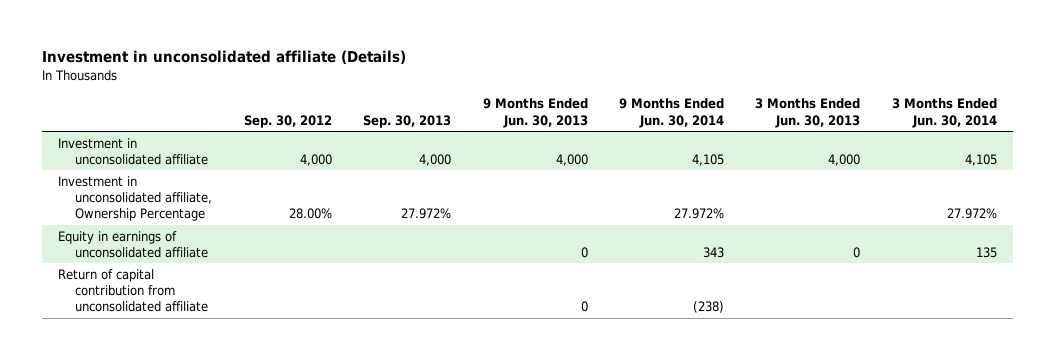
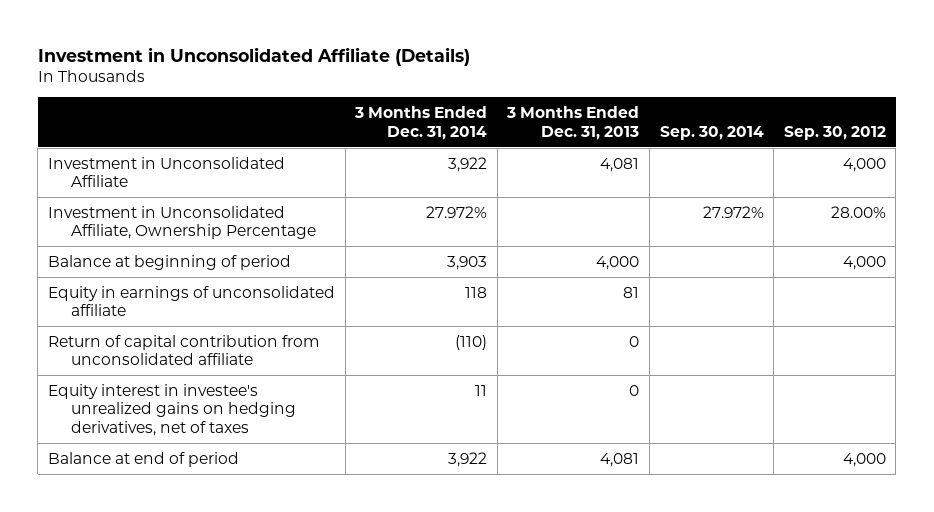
- Investment in unconsolidated affiliate (Details)
+ Investment in Unconsolidated Affiliate (Details)
- | Sep. 30, 2012 | Sep. 30, 2013 | 9 Months Ended Jun. 30, 2013 | 9 Months Ended Jun. 30, 2014 | 3 Months Ended Jun. 30, 2013 | 3 Months Ended Jun. 30, 2014
+ | 3 Months Ended Dec. 31, 2014 | 3 Months Ended Dec. 31, 2013 | Sep. 30, 2014 | Sep. 30, 2012
- Investment in unconsolidated affiliate | 4,000 | 4,000 | 4,000 | 4,105 | 4,000 | 4,105
- Investment in unconsolidated affiliate, Ownership Percentage | 28.00% | 27.972% | | 27.972% | | 27.972%
+ Investment in Unconsolidated Affiliate | 3,922 | 4,081 | | 4,000
+ Investment in Unconsolidated Affiliate, Ownership Percentage | 27.972% | | 27.972% | 28.00%
+ Balance at beginning of period | 3,903 | 4,000 | | 4,000
+ Equity interest in investee's unrealized gains on hedging derivatives, net of taxes | 11 | 0 | |
+ Balance at end of period | 3,922 | 4,081 | | 4,000

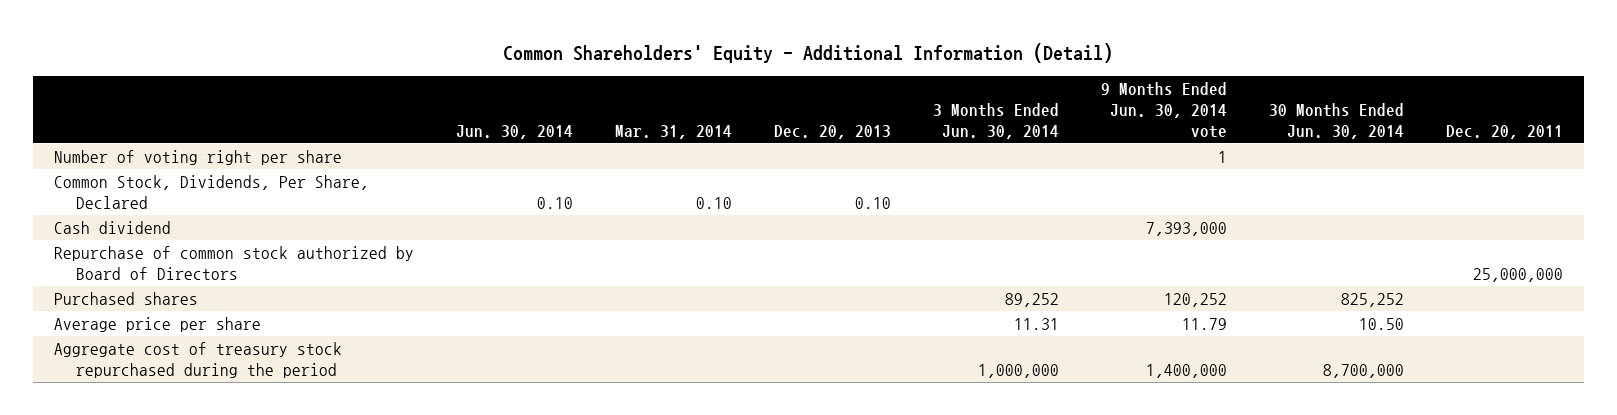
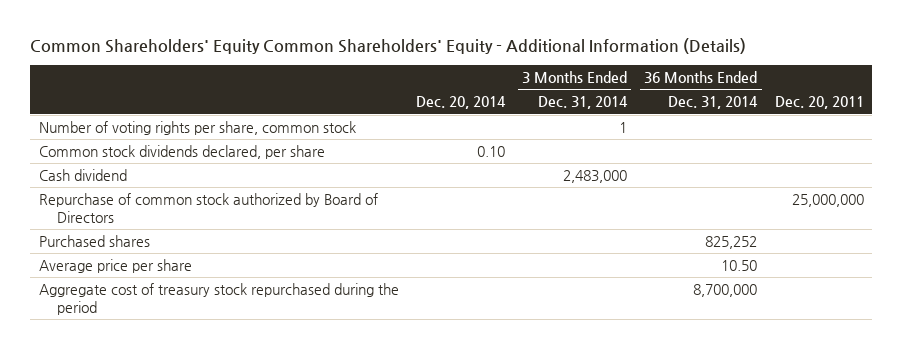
- Common Shareholders' Equity - Additional Information (Detail)
+ Common Shareholders' Equity Common Shareholders' Equity - Additional Information (Details)
- | Jun. 30, 2014 | Mar. 31, 2014 | Dec. 20, 2013 | 3 Months Ended Jun. 30, 2014 | 9 Months Ended Jun. 30, 2014 vote | 30 Months Ended Jun. 30, 2014 | Dec. 20, 2011
+ | Dec. 20, 2014 | 3 Months Ended Dec. 31, 2014 | 36 Months Ended Dec. 31, 2014 | Dec. 20, 2011
- Number of voting right per share | | | | | 1 | |
- Common Stock, Dividends, Per Share, Declared | 0.10 | 0.10 | 0.10 | | | |
+ Number of voting rights per share, common stock | | 1 | |
+ Common stock dividends declared, per share | 0.10 | | |

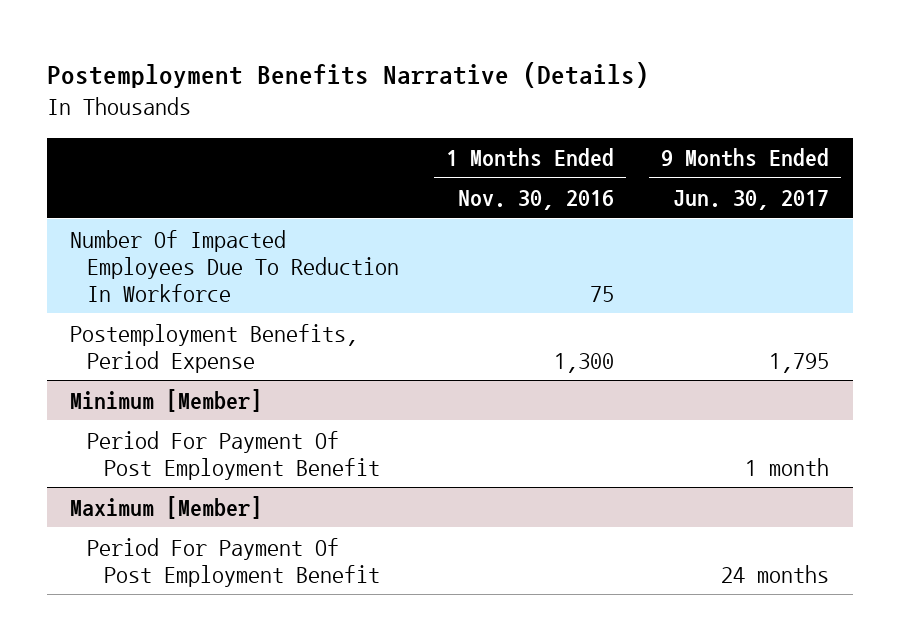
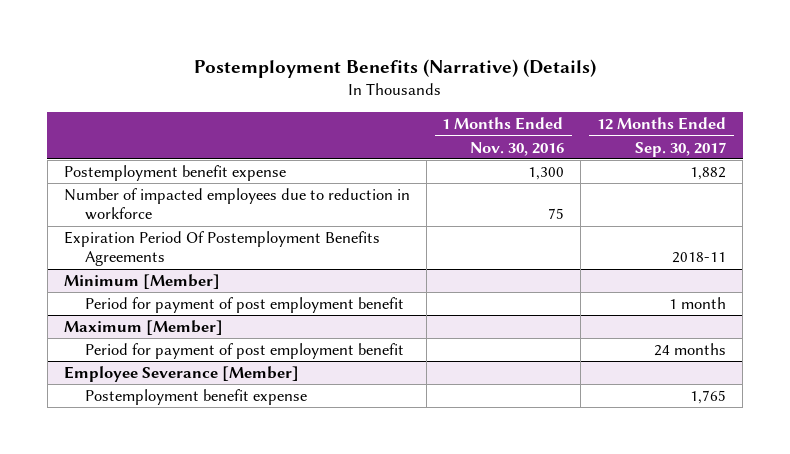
- Postemployment Benefits Narrative (Details)
+ Postemployment Benefits (Narrative) (Details)
- | 1 Months Ended Nov. 30, 2016 | 9 Months Ended Jun. 30, 2017
+ | 1 Months Ended Nov. 30, 2016 | 12 Months Ended Sep. 30, 2017
- Number Of Impacted Employees Due To Reduction In Workforce | 75 |
- Postemployment Benefits, Period Expense | 1,300 | 1,795
+ Postemployment benefit expense | 1,300 | 1,882
+ Number of impacted employees due to reduction in workforce | 75 |
+ Expiration Period Of Postemployment Benefits Agreements | | 2018-11
@ Minimum [Member]
- Period For Payment Of Post Employment Benefit | | 1 month
+ Period for payment of post employment benefit | | 1 month
@ Maximum [Member]
- Period For Payment Of Post Employment Benefit | | 24 months
+ Period for payment of post employment benefit | | 24 months
+ Employee Severance [Member]
+ Postemployment benefit expense | | 1,765

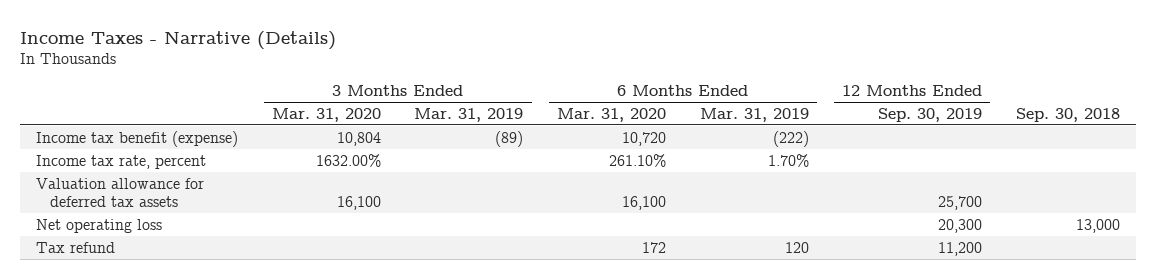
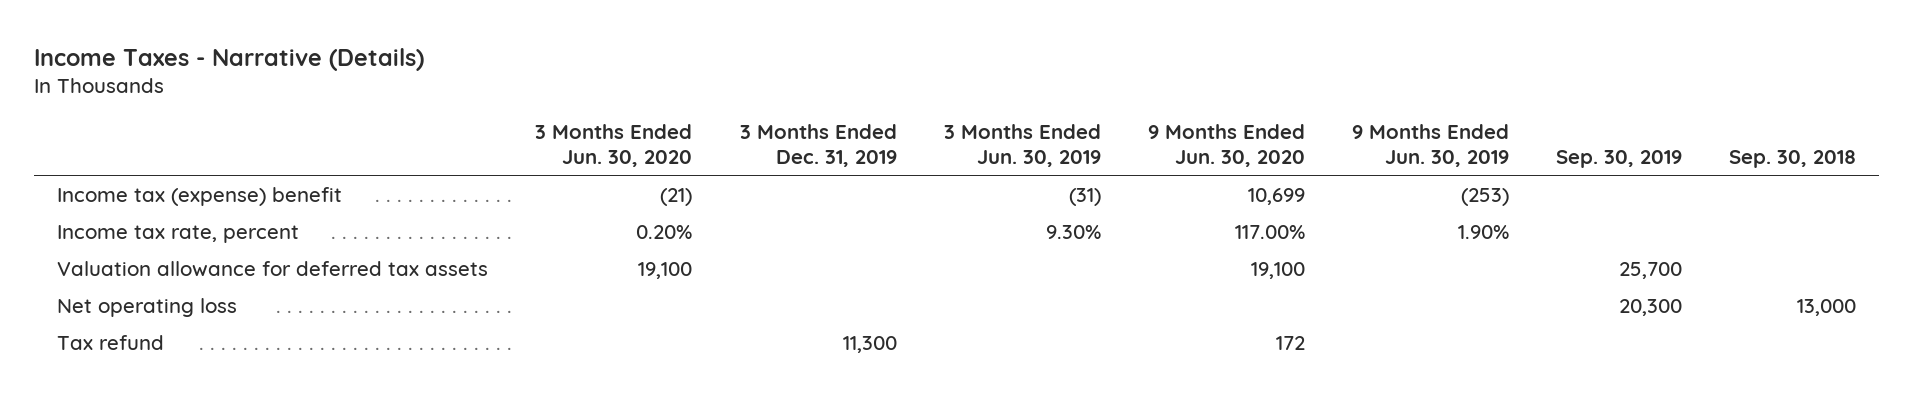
- | 3 Months Ended Mar. 31, 2020 | 3 Months Ended Mar. 31, 2019 | 6 Months Ended Mar. 31, 2020 | 6 Months Ended Mar. 31, 2019 | 12 Months Ended Sep. 30, 2019 | Sep. 30, 2018
+ | 3 Months Ended Jun. 30, 2020 | 3 Months Ended Dec. 31, 2019 | 3 Months Ended Jun. 30, 2019 | 9 Months Ended Jun. 30, 2020 | 9 Months Ended Jun. 30, 2019 | Sep. 30, 2019 | Sep. 30, 2018
- Income tax benefit (expense) | 10,804 | (89) | 10,720 | (222) | |
+ Income tax (expense) benefit | (21) | | (31) | 10,699 | (253) | |

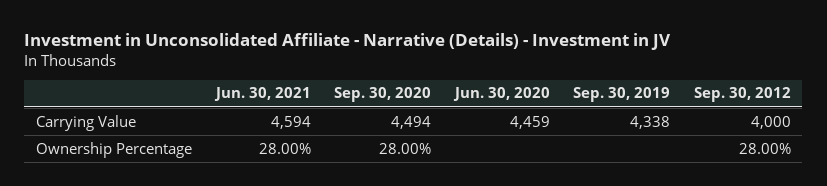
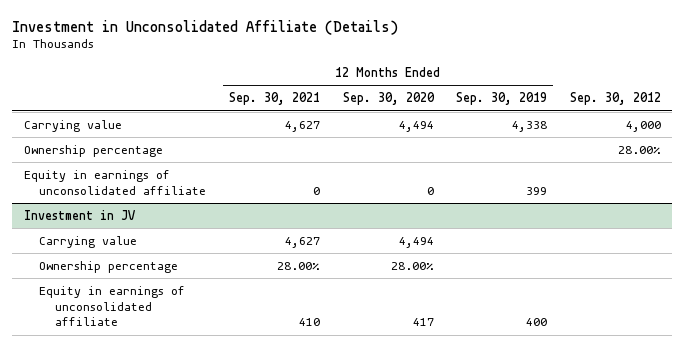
- Investment in Unconsolidated Affiliate - Narrative (Details) - Investment in JV
+ Investment in Unconsolidated Affiliate (Details)
- | Jun. 30, 2021 | Sep. 30, 2020 | Jun. 30, 2020 | Sep. 30, 2019 | Sep. 30, 2012
+ | 12 Months Ended Sep. 30, 2021 | 12 Months Ended Sep. 30, 2020 | 12 Months Ended Sep. 30, 2019 | Sep. 30, 2012
- Carrying Value | 4,594 | 4,494 | 4,459 | 4,338 | 4,000
- Ownership Percentage | 28.00% | 28.00% | | | 28.00%
+ Carrying value | 4,627 | 4,494 | 4,338 | 4,000
+ Ownership percentage | | | | 28.00%
+ Equity in earnings of unconsolidated affiliate | 0 | 0 | 399 |
+ Investment in JV
+ Carrying value | 4,627 | 4,494 | |
+ Ownership percentage | 28.00% | 28.00% | |
+ Equity in earnings of unconsolidated affiliate | 410 | 417 | 400 |

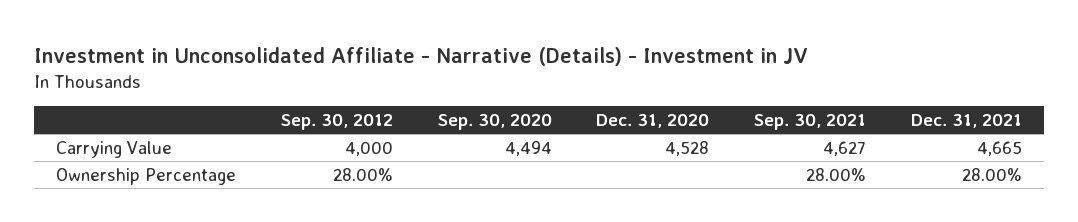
- Investment in Unconsolidated Affiliate (Details)
+ Investment in Unconsolidated Affiliate - Narrative (Details) - Investment in JV
- | 12 Months Ended Sep. 30, 2021 | 12 Months Ended Sep. 30, 2020 | 12 Months Ended Sep. 30, 2019 | Sep. 30, 2012
+ | Sep. 30, 2012 | Sep. 30, 2020 | Dec. 31, 2020 | Sep. 30, 2021 | Dec. 31, 2021
- Carrying value | 4,627 | 4,494 | 4,338 | 4,000
- Ownership percentage | | | | 28.00%
- Equity in earnings of unconsolidated affiliate | 0 | 0 | 399 |
- Investment in JV
- Carrying value | 4,627 | 4,494 | |
- Ownership percentage | 28.00% | 28.00% | |
- Equity in earnings of unconsolidated affiliate | 410 | 417 | 400 |
+ Carrying Value | 4,000 | 4,494 | 4,528 | 4,627 | 4,665
+ Ownership Percentage | 28.00% | | | 28.00% | 28.00%

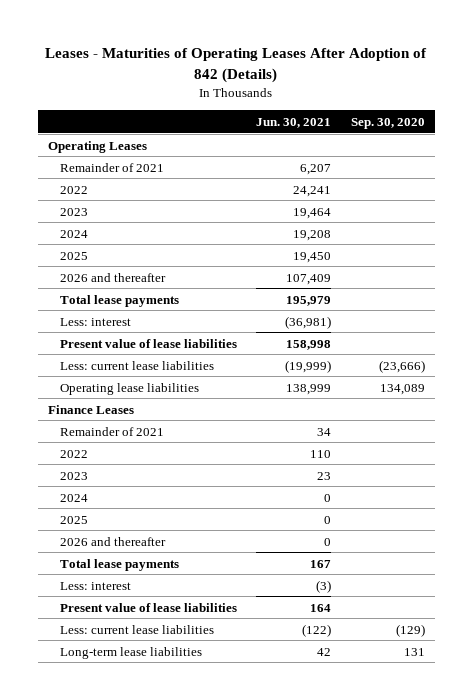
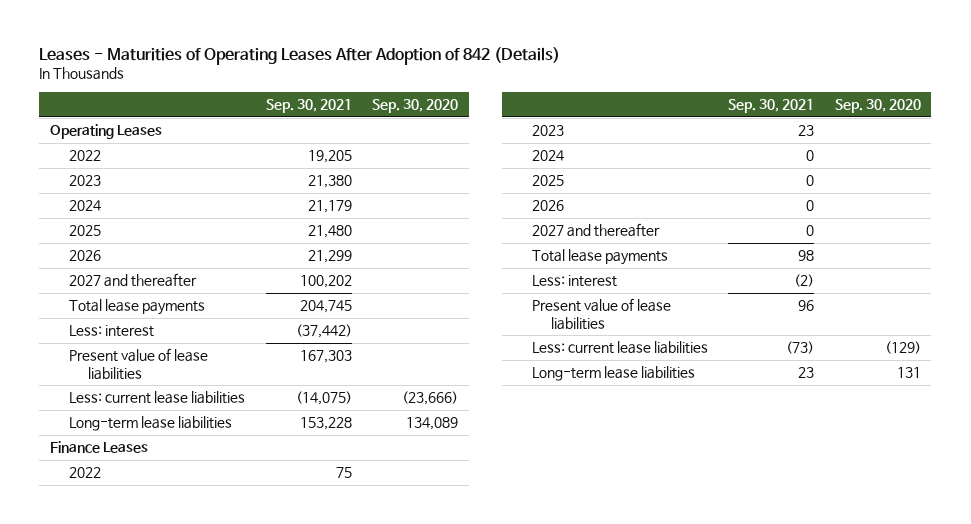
- | Jun. 30, 2021 | Sep. 30, 2020
+ | Sep. 30, 2021 | Sep. 30, 2020
- Remainder of 2021 | 6,207 |
- 2026 and thereafter | 107,409 |
+ 2026 | 21,299 |
+ 2027 and thereafter | 100,202 |
- Operating lease liabilities | 138,999 | 134,089
+ Long-term lease liabilities | 153,228 | 134,089
- Remainder of 2021 | 34 |
- 2026 and thereafter | 0 |
+ 2026 | 0 |
+ 2027 and thereafter | 0 |

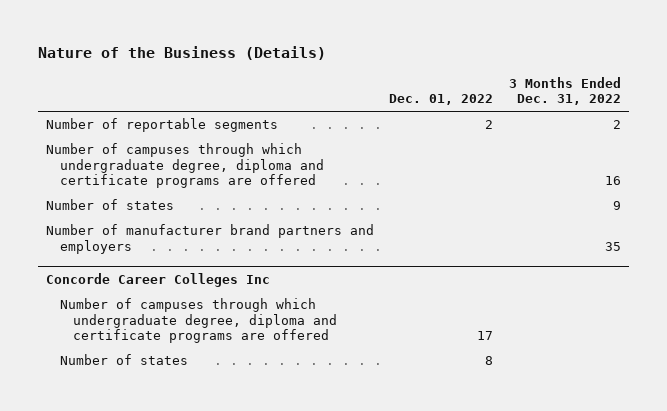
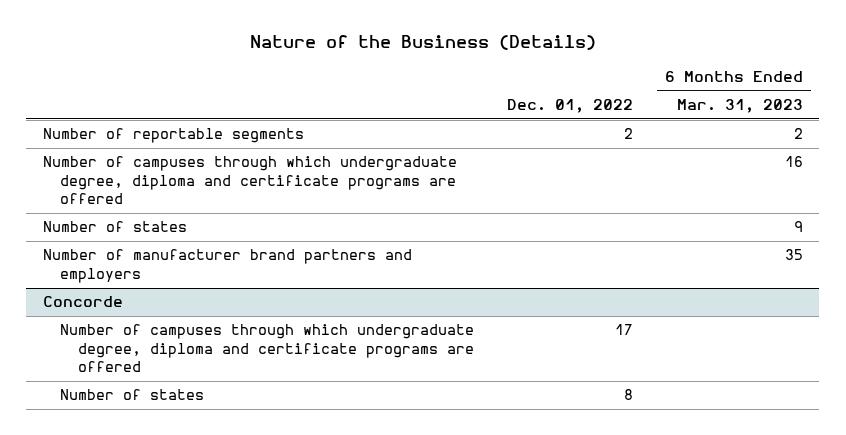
- | Dec. 01, 2022 | 3 Months Ended Dec. 31, 2022
+ | Dec. 01, 2022 | 6 Months Ended Mar. 31, 2023
- Concorde Career Colleges Inc
+ Concorde

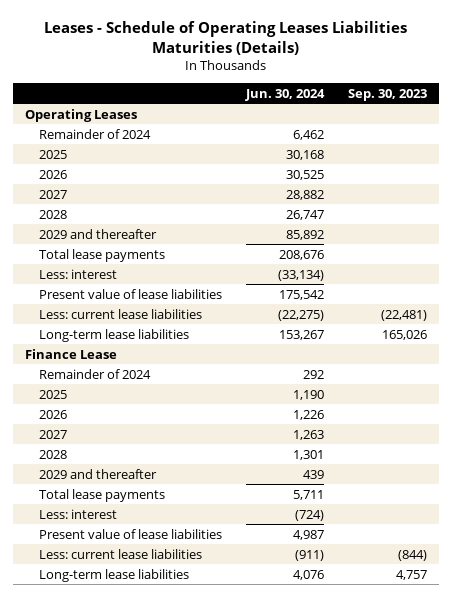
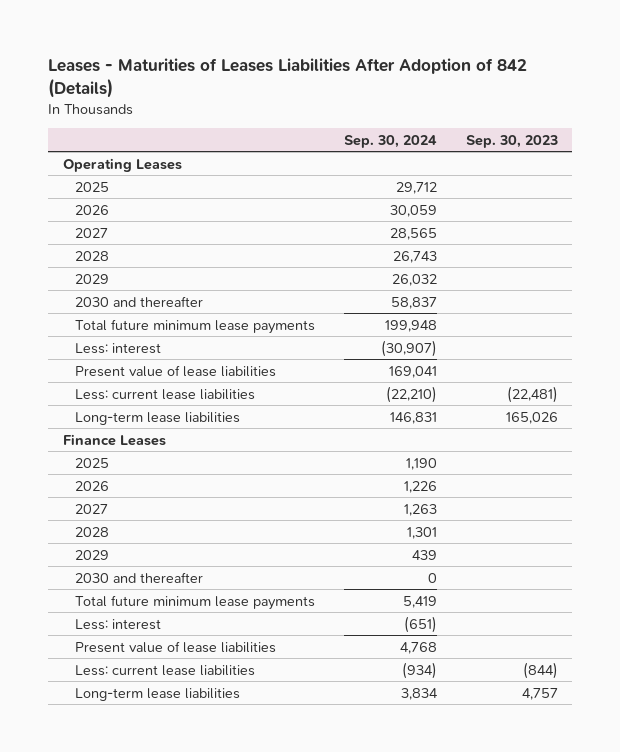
- Leases - Schedule of Operating Leases Liabilities Maturities (Details)
+ Leases - Maturities of Leases Liabilities After Adoption of 842 (Details)
- | Jun. 30, 2024 | Sep. 30, 2023
+ | Sep. 30, 2024 | Sep. 30, 2023
- Remainder of 2024 | 6,462 |
- 2029 and thereafter | 85,892 |
- Total lease payments | 208,676 |
+ 2029 | 26,032 |
+ 2030 and thereafter | 58,837 |
+ Total future minimum lease payments | 199,948 |
- Finance Lease
- Remainder of 2024 | 292 |
+ Finance Leases
- 2029 and thereafter | 439 |
- Total lease payments | 5,711 |
+ 2029 | 439 |
+ 2030 and thereafter | 0 |
+ Total future minimum lease payments | 5,419 |

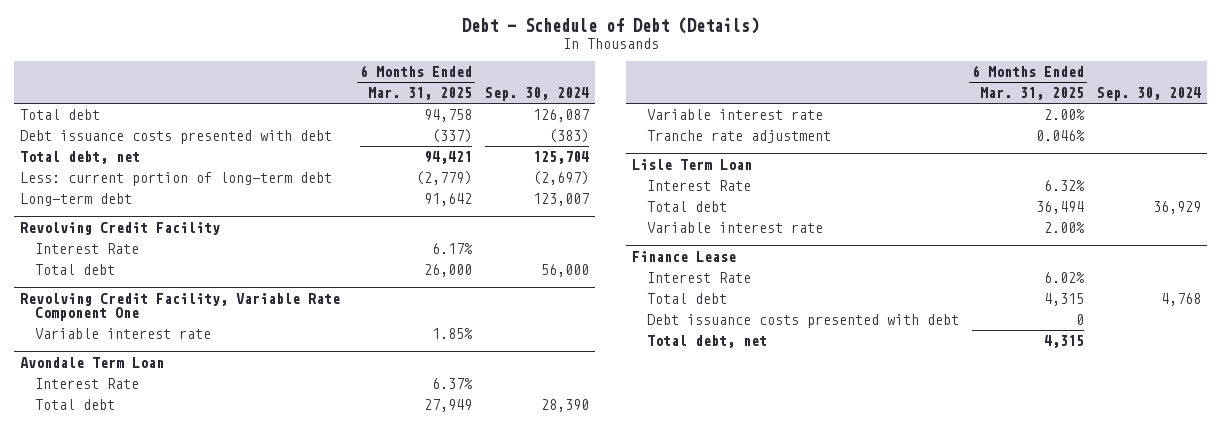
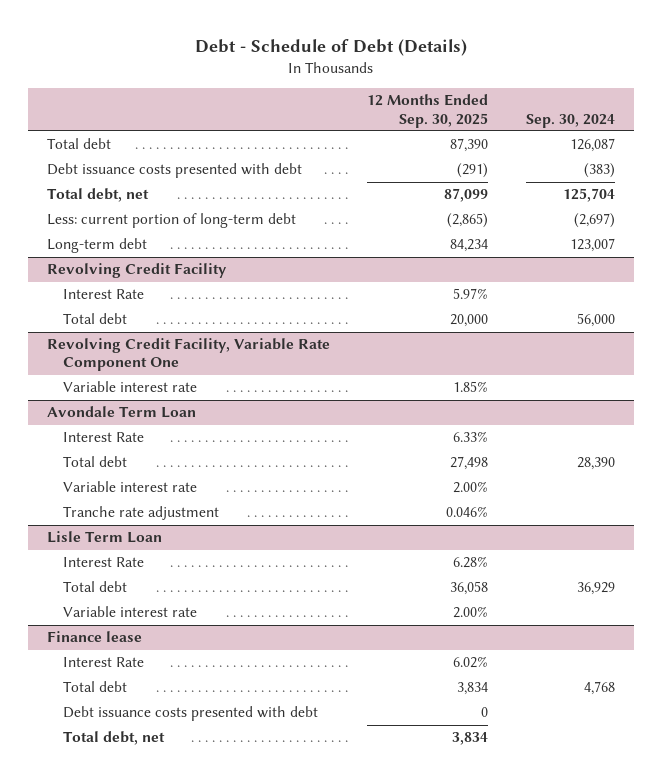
- | 6 Months Ended Mar. 31, 2025 | Sep. 30, 2024
+ | 12 Months Ended Sep. 30, 2025 | Sep. 30, 2024
- Finance Lease
+ Finance lease

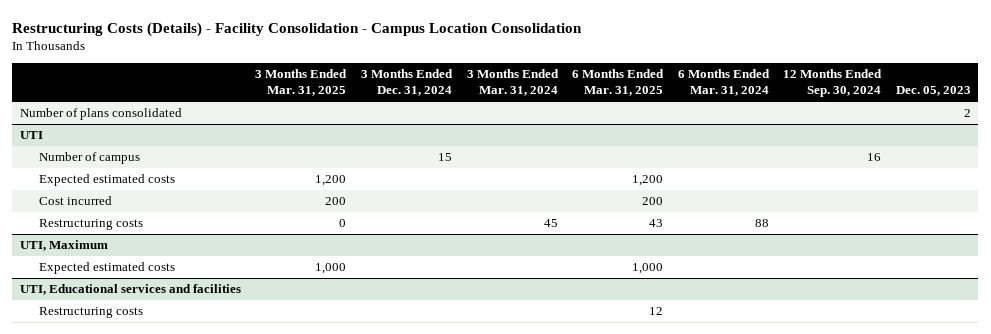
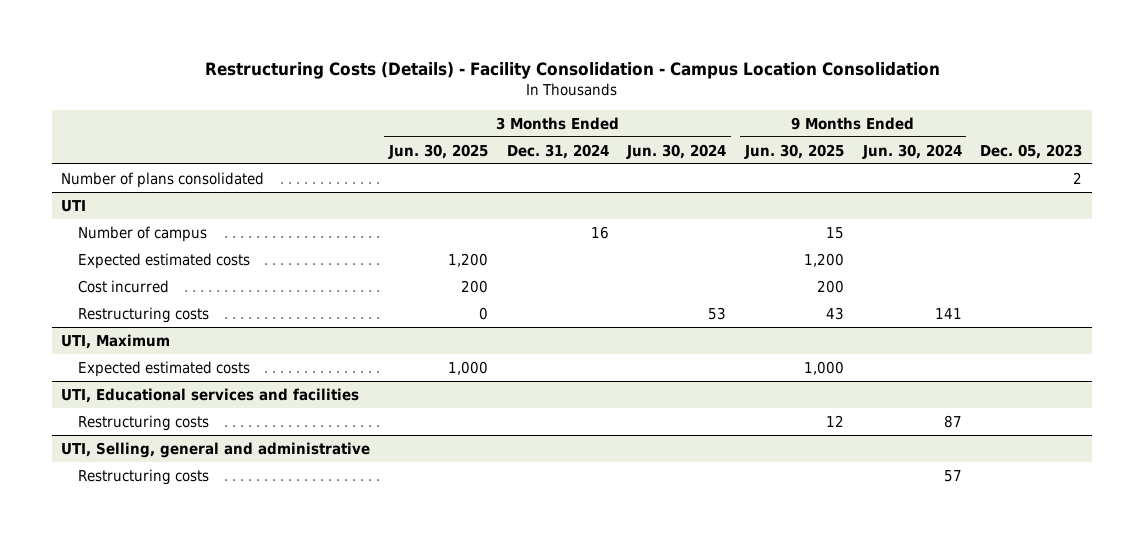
- | 3 Months Ended Mar. 31, 2025 | 3 Months Ended Dec. 31, 2024 | 3 Months Ended Mar. 31, 2024 | 6 Months Ended Mar. 31, 2025 | 6 Months Ended Mar. 31, 2024 | 12 Months Ended Sep. 30, 2024 | Dec. 05, 2023
+ | 3 Months Ended Jun. 30, 2025 | 3 Months Ended Dec. 31, 2024 | 3 Months Ended Jun. 30, 2024 | 9 Months Ended Jun. 30, 2025 | 9 Months Ended Jun. 30, 2024 | Dec. 05, 2023
@ UTI
- Number of campus | | 15 | | | | 16 |
+ Number of campus | | 16 | | 15 | |
+ UTI, Selling, general and administrative
+ Restructuring costs | | | | | 57 |

